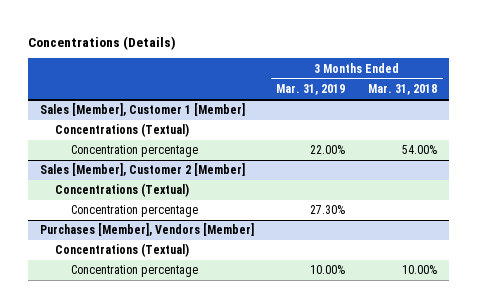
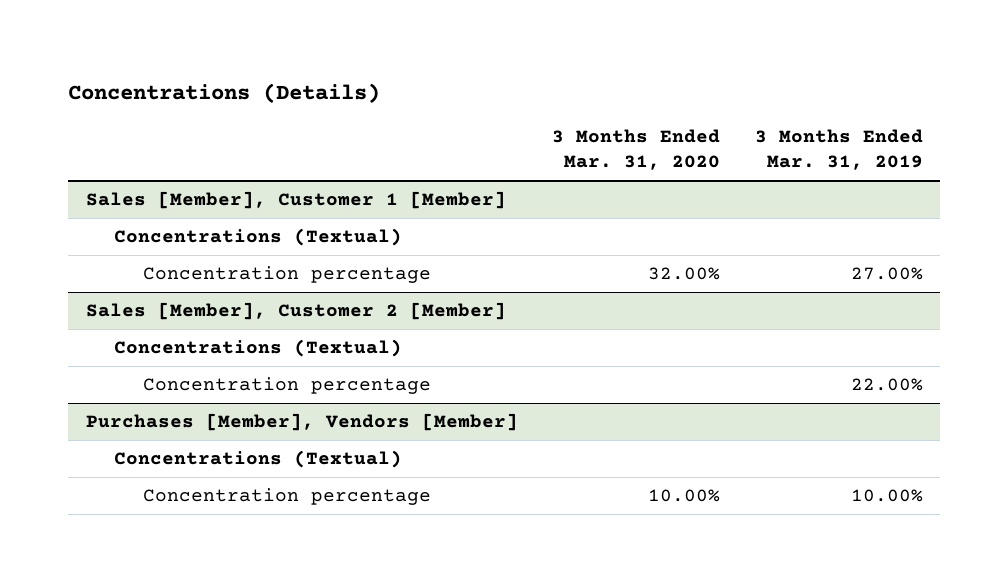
- | 3 Months Ended Mar. 31, 2019 | 3 Months Ended Mar. 31, 2018
+ | 3 Months Ended Mar. 31, 2020 | 3 Months Ended Mar. 31, 2019
@ Sales [Member], Customer 1 [Member]
- Concentration percentage | 22.00% | 54.00%
+ Concentration percentage | 32.00% | 27.00%
@ Sales [Member], Customer 2 [Member]
- Concentration percentage | 27.30% |
+ Concentration percentage | | 22.00%

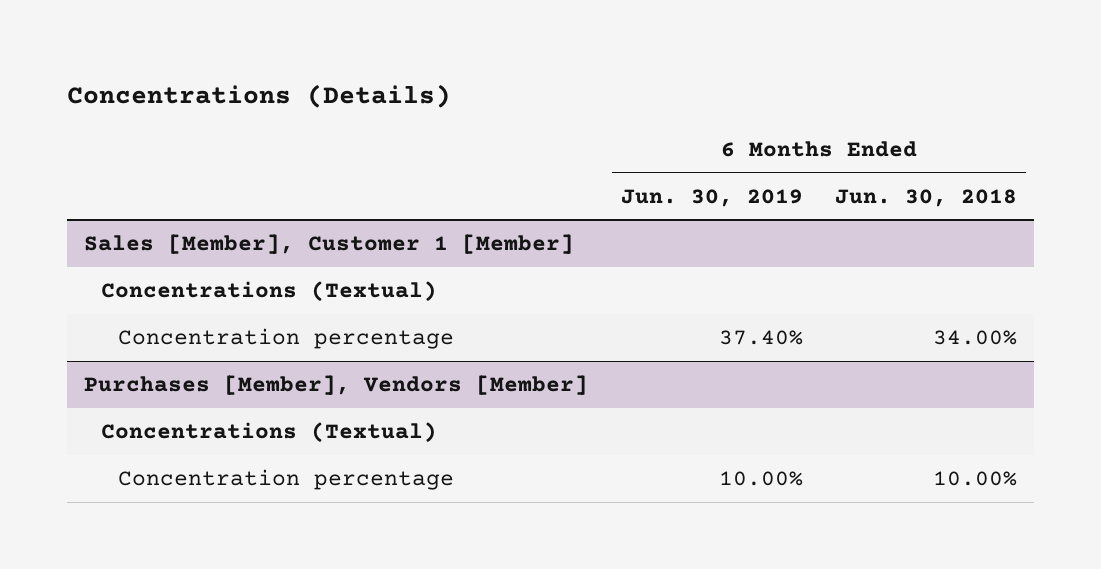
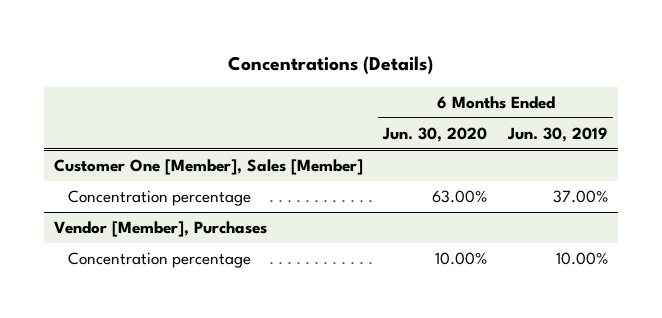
- | 6 Months Ended Jun. 30, 2019 | 6 Months Ended Jun. 30, 2018
+ | 6 Months Ended Jun. 30, 2020 | 6 Months Ended Jun. 30, 2019
- Sales [Member], Customer 1 [Member]
- Concentrations (Textual)
- Concentration percentage | 37.40% | 34.00%
- Purchases [Member], Vendors [Member]
- Concentrations (Textual)
+ Customer One [Member], Sales [Member]
+ Concentration percentage | 63.00% | 37.00%
+ Vendor [Member], Purchases

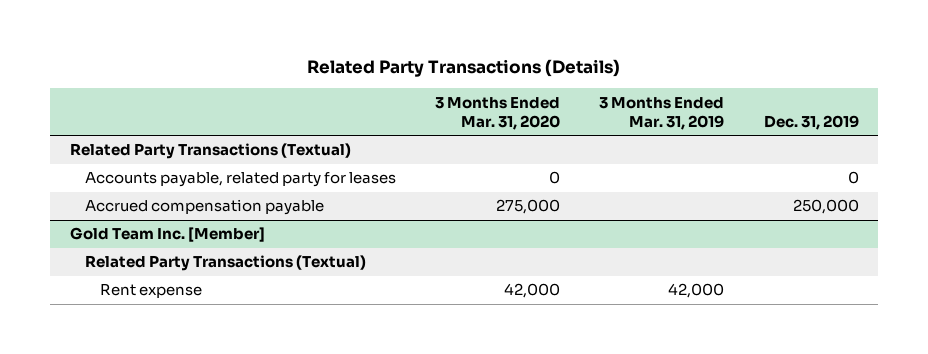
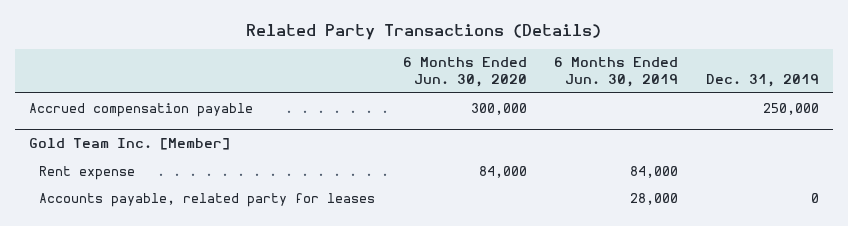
- | 3 Months Ended Mar. 31, 2020 | 3 Months Ended Mar. 31, 2019 | Dec. 31, 2019
+ | 6 Months Ended Jun. 30, 2020 | 6 Months Ended Jun. 30, 2019 | Dec. 31, 2019
- Related Party Transactions (Textual)
- Accounts payable, related party for leases | 0 | | 0
@ Gold Team Inc. [Member]
- Related Party Transactions (Textual)
+ Accounts payable, related party for leases | | 28,000 | 0

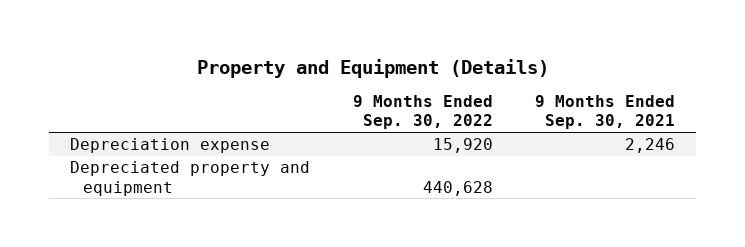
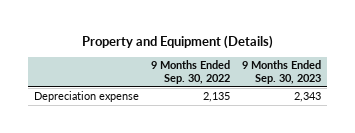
- | 9 Months Ended Sep. 30, 2022 | 9 Months Ended Sep. 30, 2021
+ | 9 Months Ended Sep. 30, 2022 | 9 Months Ended Sep. 30, 2023
- Depreciation expense | 15,920 | 2,246
- Depreciated property and equipment | 440,628 |
+ Depreciation expense | 2,135 | 2,343

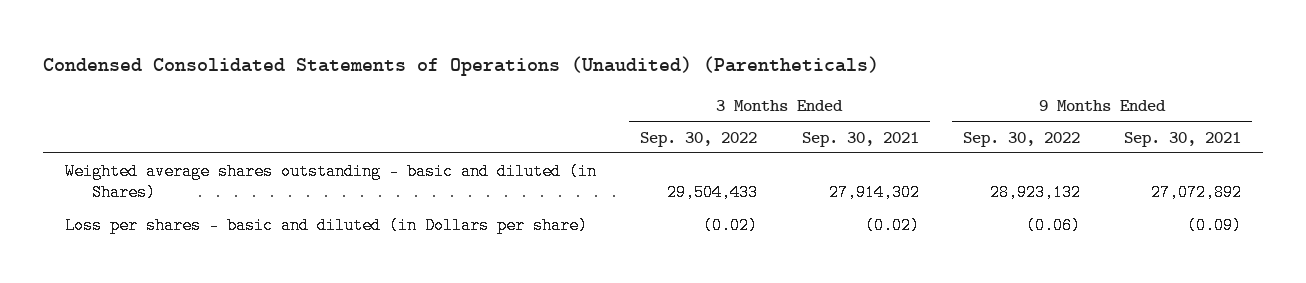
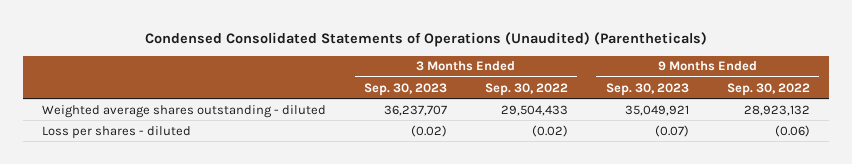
- | 3 Months Ended Sep. 30, 2022 | 3 Months Ended Sep. 30, 2021 | 9 Months Ended Sep. 30, 2022 | 9 Months Ended Sep. 30, 2021
+ | 3 Months Ended Sep. 30, 2023 | 3 Months Ended Sep. 30, 2022 | 9 Months Ended Sep. 30, 2023 | 9 Months Ended Sep. 30, 2022
- Weighted average shares outstanding - basic and diluted (in Shares) | 29,504,433 | 27,914,302 | 28,923,132 | 27,072,892
- Loss per shares - basic and diluted (in Dollars per share) | (0.02) | (0.02) | (0.06) | (0.09)
+ Weighted average shares outstanding - diluted | 36,237,707 | 29,504,433 | 35,049,921 | 28,923,132
+ Loss per shares - diluted | (0.02) | (0.02) | (0.07) | (0.06)

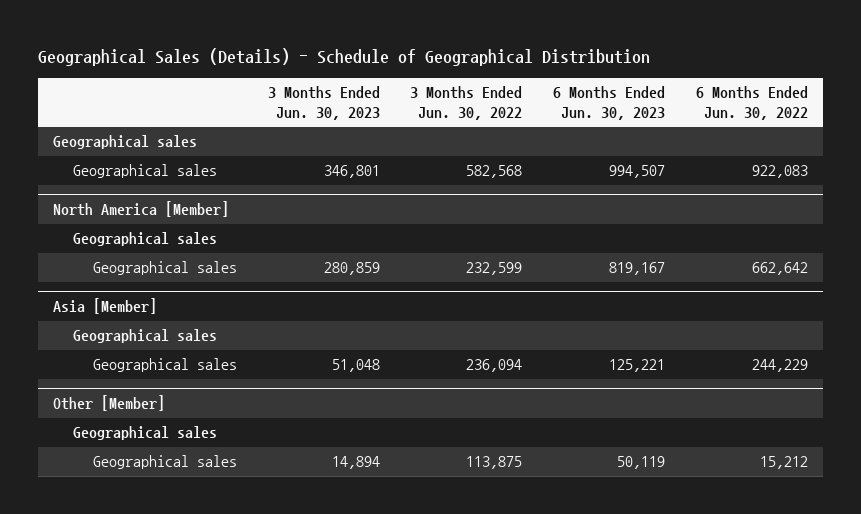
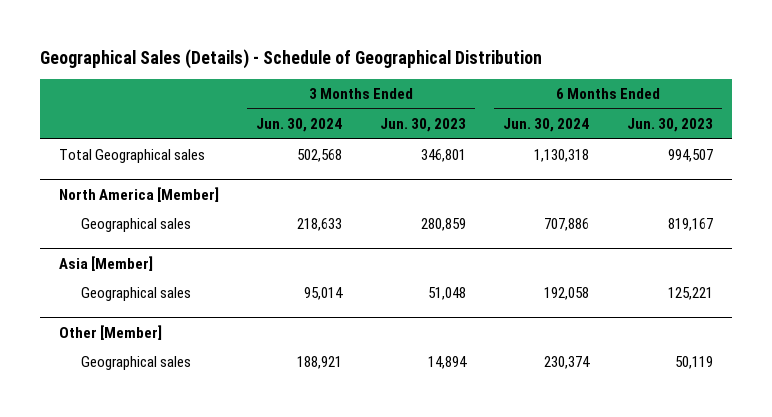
- | 3 Months Ended Jun. 30, 2023 | 3 Months Ended Jun. 30, 2022 | 6 Months Ended Jun. 30, 2023 | 6 Months Ended Jun. 30, 2022
+ | 3 Months Ended Jun. 30, 2024 | 3 Months Ended Jun. 30, 2023 | 6 Months Ended Jun. 30, 2024 | 6 Months Ended Jun. 30, 2023
- Geographical sales
- Geographical sales | 346,801 | 582,568 | 994,507 | 922,083
+ Total Geographical sales | 502,568 | 346,801 | 1,130,318 | 994,507
@ North America [Member]
- Geographical sales
@ Asia [Member]
- Geographical sales
@ Other [Member]
- Geographical sales

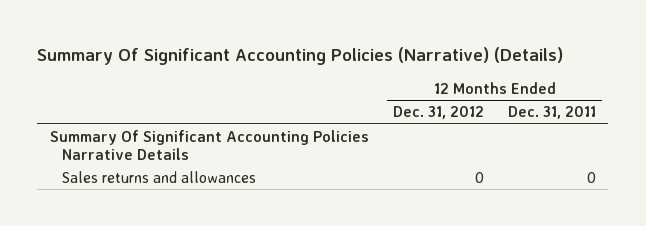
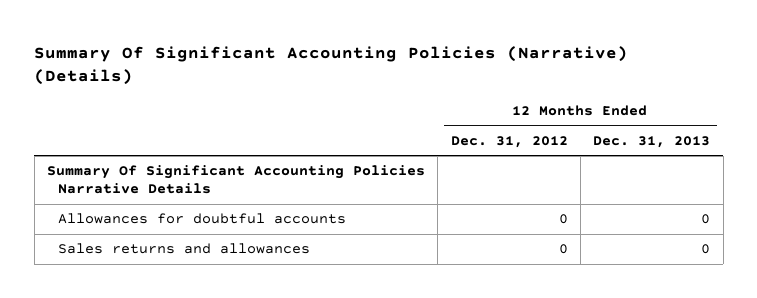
- | 12 Months Ended Dec. 31, 2012 | 12 Months Ended Dec. 31, 2011
+ | 12 Months Ended Dec. 31, 2012 | 12 Months Ended Dec. 31, 2013
+ Allowances for doubtful accounts | 0 | 0

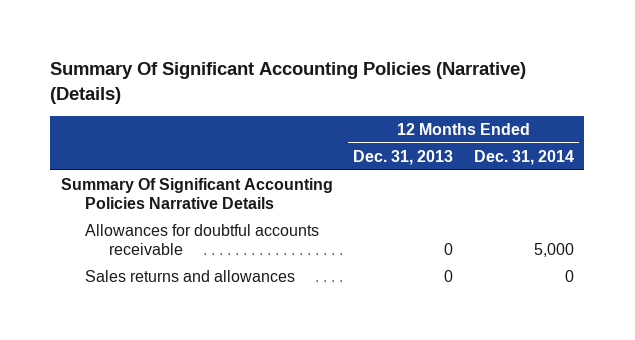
- | 12 Months Ended Dec. 31, 2012 | 12 Months Ended Dec. 31, 2013
+ | 12 Months Ended Dec. 31, 2013 | 12 Months Ended Dec. 31, 2014
- Allowances for doubtful accounts | 0 | 0
+ Allowances for doubtful accounts receivable | 0 | 5,000

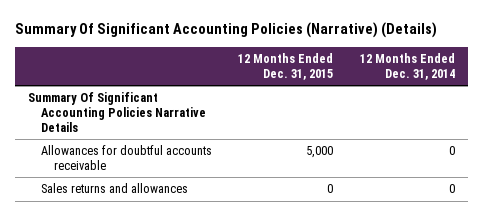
- | 12 Months Ended Dec. 31, 2013 | 12 Months Ended Dec. 31, 2014
+ | 12 Months Ended Dec. 31, 2015 | 12 Months Ended Dec. 31, 2014
- Allowances for doubtful accounts receivable | 0 | 5,000
+ Allowances for doubtful accounts receivable | 5,000 | 0

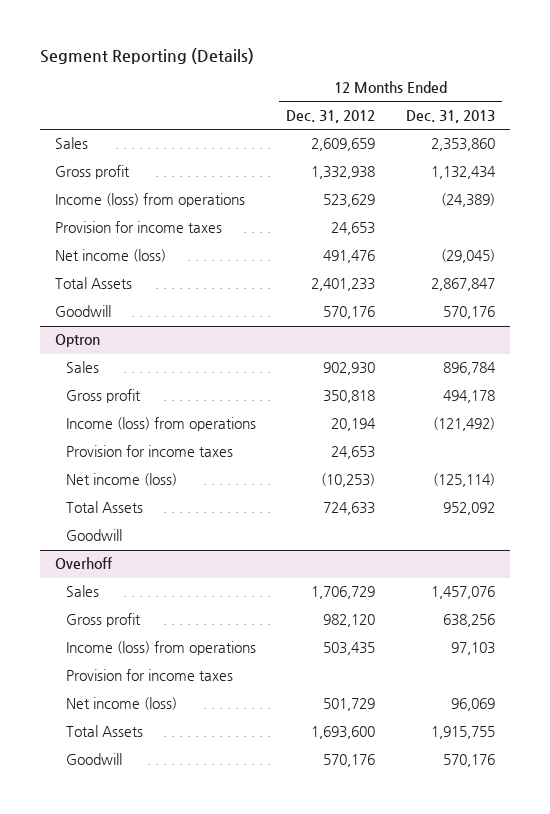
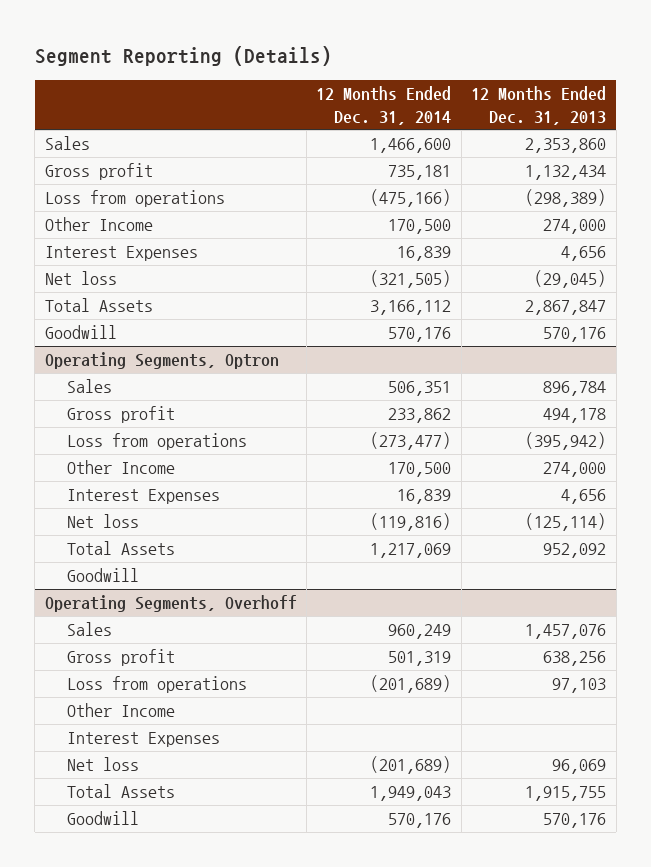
- | 12 Months Ended Dec. 31, 2012 | 12 Months Ended Dec. 31, 2013
+ | 12 Months Ended Dec. 31, 2014 | 12 Months Ended Dec. 31, 2013
- Income (loss) from operations | 523,629 | (24,389)
- Provision for income taxes | 24,653 |
- Net income (loss) | 491,476 | (29,045)
+ Loss from operations | (475,166) | (298,389)
+ Other Income | 170,500 | 274,000
+ Interest Expenses | 16,839 | 4,656
+ Net loss | (321,505) | (29,045)
- Optron
+ Operating Segments, Optron
- Income (loss) from operations | 20,194 | (121,492)
- Provision for income taxes | 24,653 |
- Net income (loss) | (10,253) | (125,114)
+ Loss from operations | (273,477) | (395,942)
+ Other Income | 170,500 | 274,000
+ Interest Expenses | 16,839 | 4,656
+ Net loss | (119,816) | (125,114)
- Overhoff
+ Operating Segments, Overhoff
- Income (loss) from operations | 503,435 | 97,103
- Provision for income taxes
- Net income (loss) | 501,729 | 96,069
+ Loss from operations | (201,689) | 97,103
+ Other Income
+ Interest Expenses
+ Net loss | (201,689) | 96,069

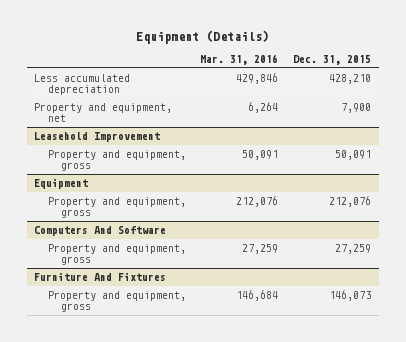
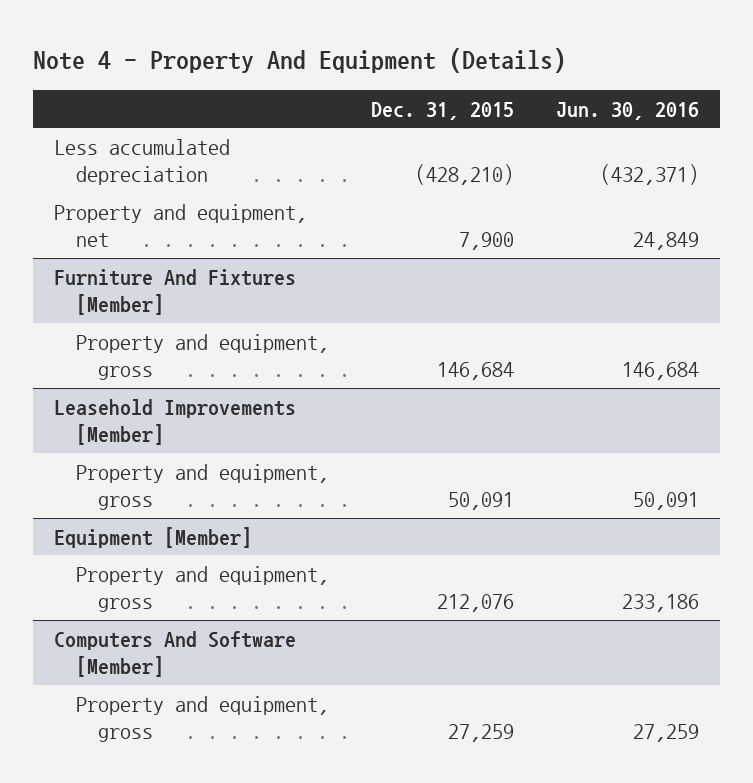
- Equipment (Details)
+ Note 4 - Property And Equipment (Details)
- | Mar. 31, 2016 | Dec. 31, 2015
+ | Dec. 31, 2015 | Jun. 30, 2016
- Less accumulated depreciation | 429,846 | 428,210
+ Less accumulated depreciation | (428,210) | (432,371)
- Leasehold Improvement
+ Furniture And Fixtures [Member]
+ Property and equipment, gross | 146,684 | 146,684
+ Leasehold Improvements [Member]
- Equipment
+ Equipment [Member]
- Computers And Software
+ Computers And Software [Member]
- Furniture And Fixtures
- Property and equipment, gross | 146,684 | 146,073

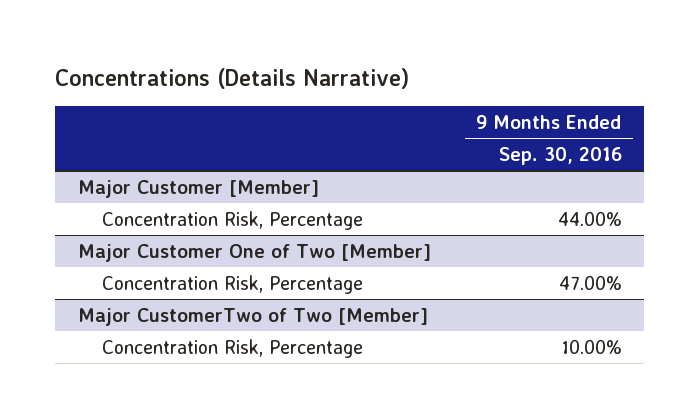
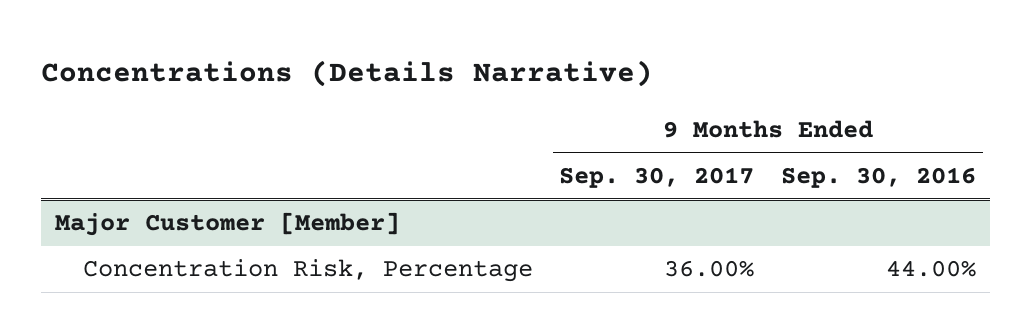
- | 9 Months Ended Sep. 30, 2016
+ | 9 Months Ended Sep. 30, 2017 | 9 Months Ended Sep. 30, 2016
- Major Customer One of Two [Member]
- Concentration Risk, Percentage | 47.00%
- Major CustomerTwo of Two [Member]
- Concentration Risk, Percentage | 10.00%

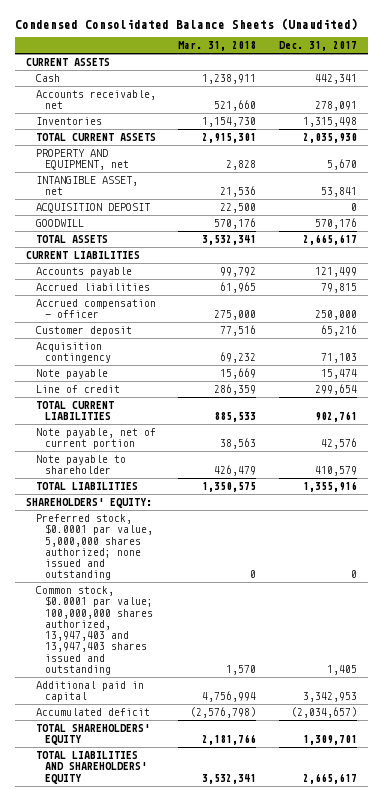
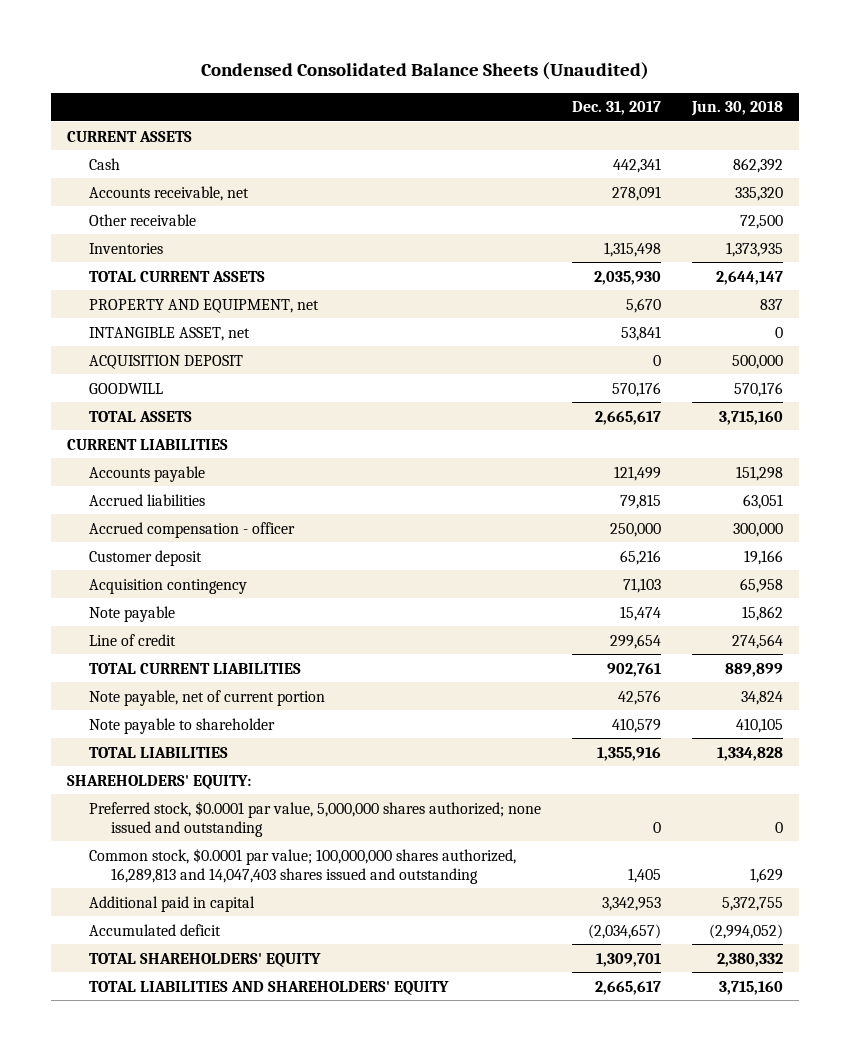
- | Mar. 31, 2018 | Dec. 31, 2017
+ | Dec. 31, 2017 | Jun. 30, 2018
+ Other receivable | | 72,500
- Common stock, $0.0001 par value; 100,000,000 shares authorized, 13,947,403 and 13,947,403 shares issued and outstanding | 1,570 | 1,405
+ Common stock, $0.0001 par value; 100,000,000 shares authorized, 16,289,813 and 14,047,403 shares issued and outstanding | 1,405 | 1,629

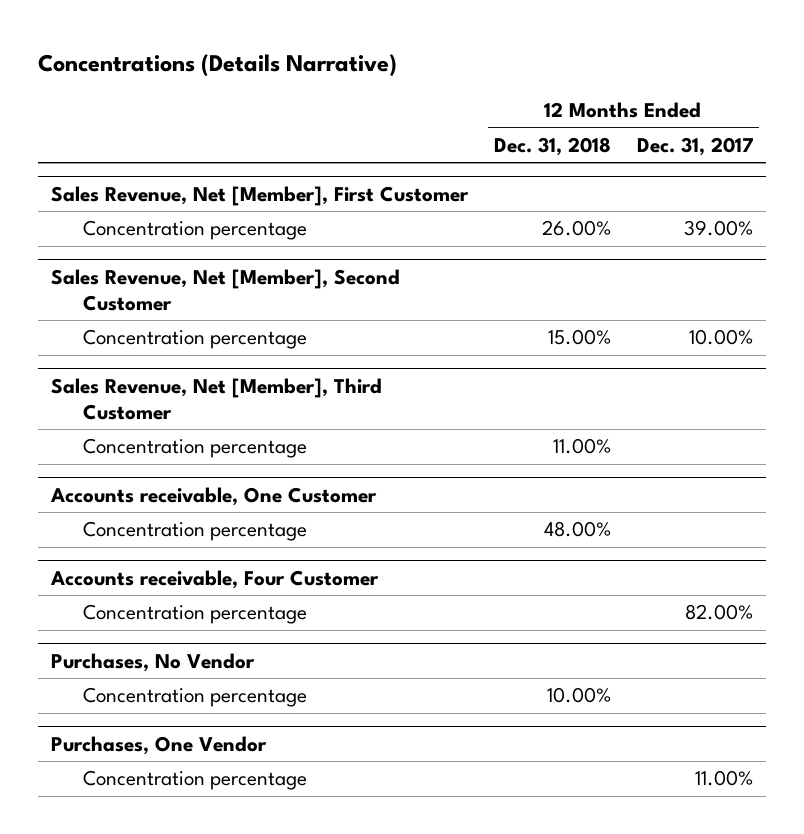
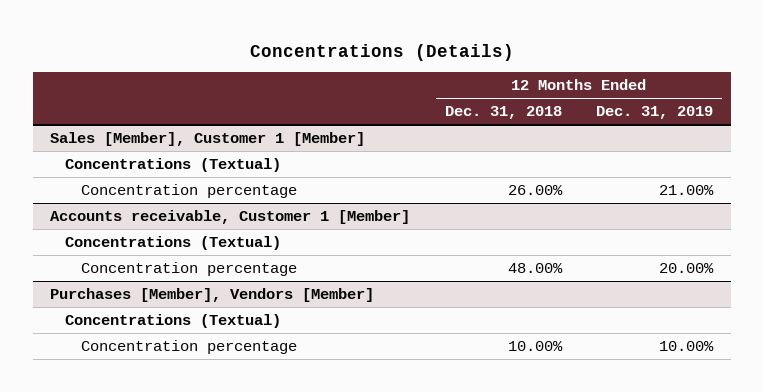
- Concentrations (Details Narrative)
+ Concentrations (Details)
- | 12 Months Ended Dec. 31, 2018 | 12 Months Ended Dec. 31, 2017
+ | 12 Months Ended Dec. 31, 2018 | 12 Months Ended Dec. 31, 2019
- Sales Revenue, Net [Member], First Customer
+ Sales [Member], Customer 1 [Member]
+ Concentrations (Textual)
- Sales Revenue, Net [Member], Second Customer
- Concentration percentage | 15.00% | 10.00%
- Sales Revenue, Net [Member], Third Customer
- Concentration percentage | 11.00% |
- Accounts receivable, One Customer
+ Accounts receivable, Customer 1 [Member]
+ Concentrations (Textual)
- Accounts receivable, Four Customer
- Concentration percentage | | 82.00%
- Purchases, No Vendor
+ Purchases [Member], Vendors [Member]
+ Concentrations (Textual)
- Purchases, One Vendor
- Concentration percentage | | 11.00%

